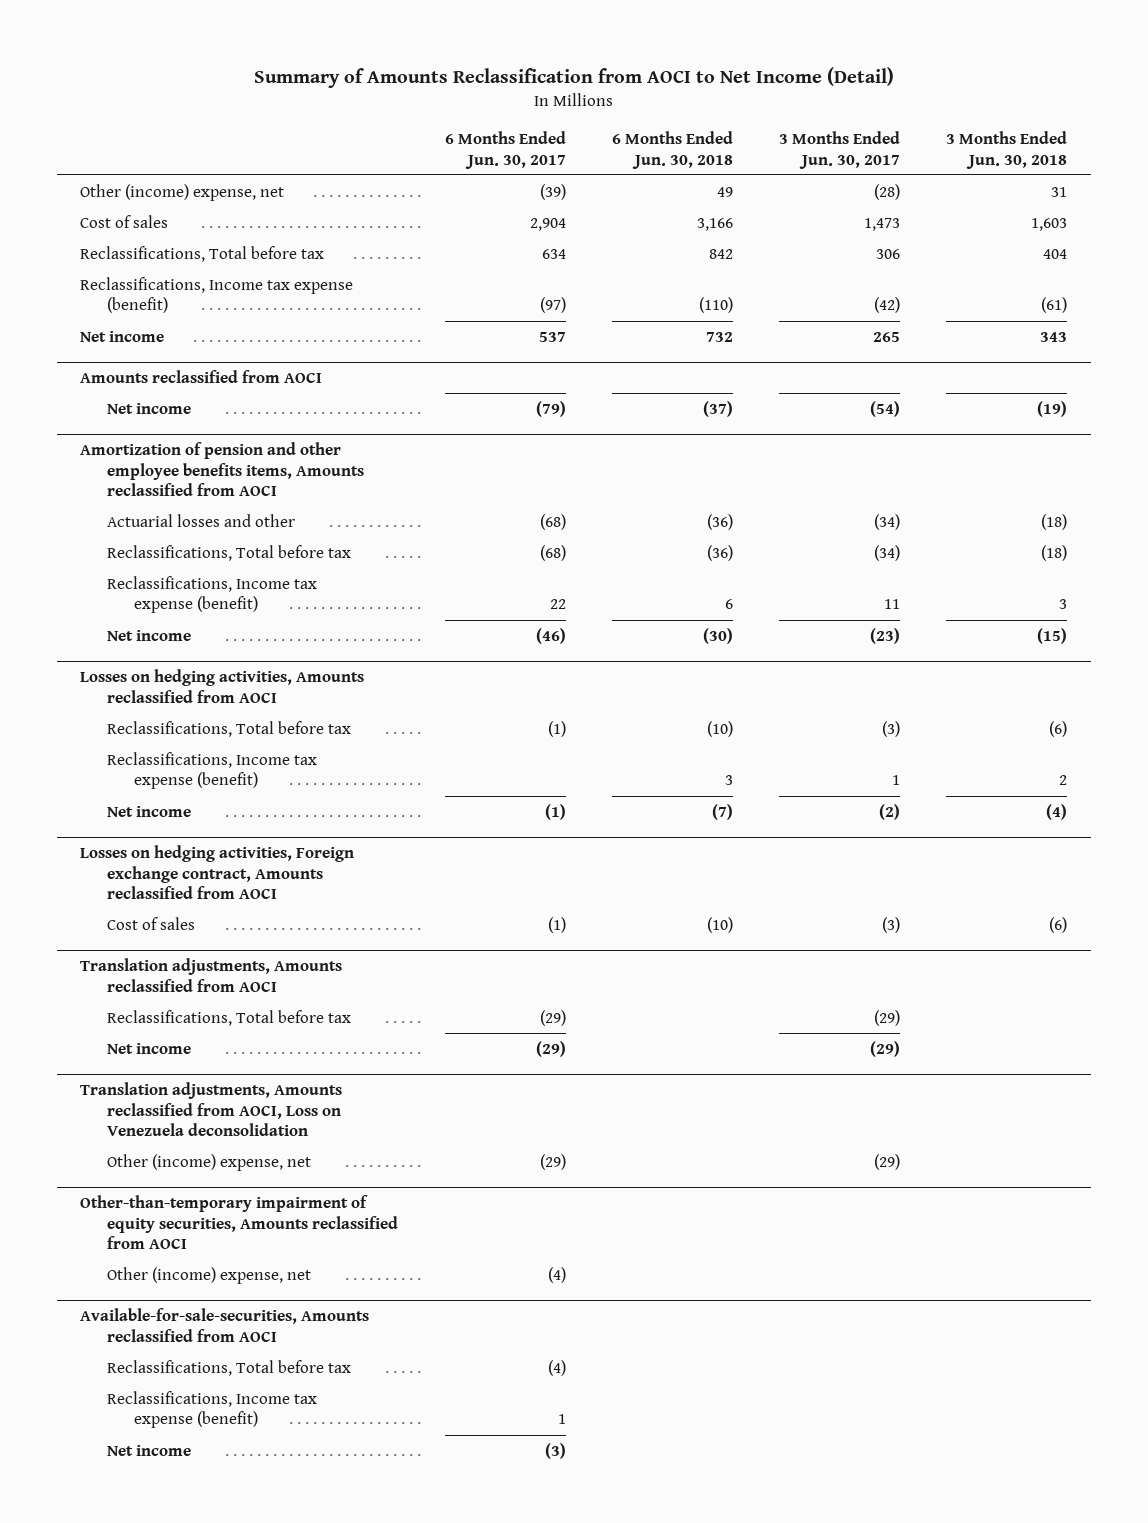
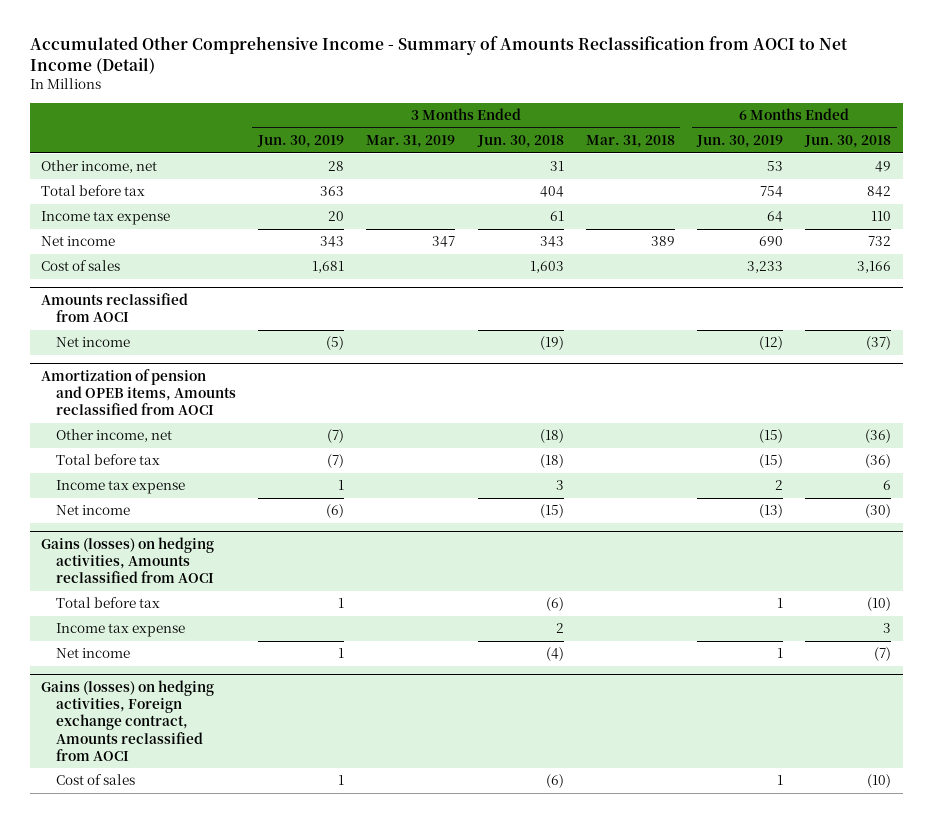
- Summary of Amounts Reclassification from AOCI to Net Income (Detail)
+ Accumulated Other Comprehensive Income - Summary of Amounts Reclassification from AOCI to Net Income (Detail)
- | 6 Months Ended Jun. 30, 2017 | 6 Months Ended Jun. 30, 2018 | 3 Months Ended Jun. 30, 2017 | 3 Months Ended Jun. 30, 2018
+ | 3 Months Ended Jun. 30, 2019 | 3 Months Ended Mar. 31, 2019 | 3 Months Ended Jun. 30, 2018 | 3 Months Ended Mar. 31, 2018 | 6 Months Ended Jun. 30, 2019 | 6 Months Ended Jun. 30, 2018
- Other (income) expense, net | (39) | 49 | (28) | 31
- Reclassifications, Total before tax | 634 | 842 | 306 | 404
- Reclassifications, Income tax expense (benefit) | (97) | (110) | (42) | (61)
+ Other income, net | 28 | | 31 | | 53 | 49
+ Total before tax | 363 | | 404 | | 754 | 842
+ Income tax expense | 20 | | 61 | | 64 | 110
moved down: Cost of sales | 1,681 | | 1,603 | | 3,233 | 3,166
- Amortization of pension and other employee benefits items, Amounts reclassified from AOCI
- Actuarial losses and other | (68) | (36) | (34) | (18)
- Reclassifications, Total before tax | (68) | (36) | (34) | (18)
- Reclassifications, Income tax expense (benefit) | 22 | 6 | 11 | 3
+ Amortization of pension and OPEB items, Amounts reclassified from AOCI
+ Other income, net | (7) | | (18) | | (15) | (36)
+ Total before tax | (7) | | (18) | | (15) | (36)
+ Income tax expense | 1 | | 3 | | 2 | 6
- Losses on hedging activities, Amounts reclassified from AOCI
- Reclassifications, Total before tax | (1) | (10) | (3) | (6)
- Reclassifications, Income tax expense (benefit) | | 3 | 1 | 2
+ Gains (losses) on hedging activities, Amounts reclassified from AOCI
+ Total before tax | 1 | | (6) | | 1 | (10)
+ Income tax expense | | | 2 | | | 3
- Losses on hedging activities, Foreign exchange contract, Amounts reclassified from AOCI
+ Gains (losses) on hedging activities, Foreign exchange contract, Amounts reclassified from AOCI
- Translation adjustments, Amounts reclassified from AOCI
- Reclassifications, Total before tax | (29) | | (29) |
- Net income | (29) | | (29) |
- Translation adjustments, Amounts reclassified from AOCI, Loss on Venezuela deconsolidation
- Other (income) expense, net | (29) | | (29) |
- Other-than-temporary impairment of equity securities, Amounts reclassified from AOCI
- Other (income) expense, net | (4) | | |
- Available-for-sale-securities, Amounts reclassified from AOCI
- Reclassifications, Total before tax | (4) | | |
- Reclassifications, Income tax expense (benefit) | 1 | | |
- Net income | (3) | | |

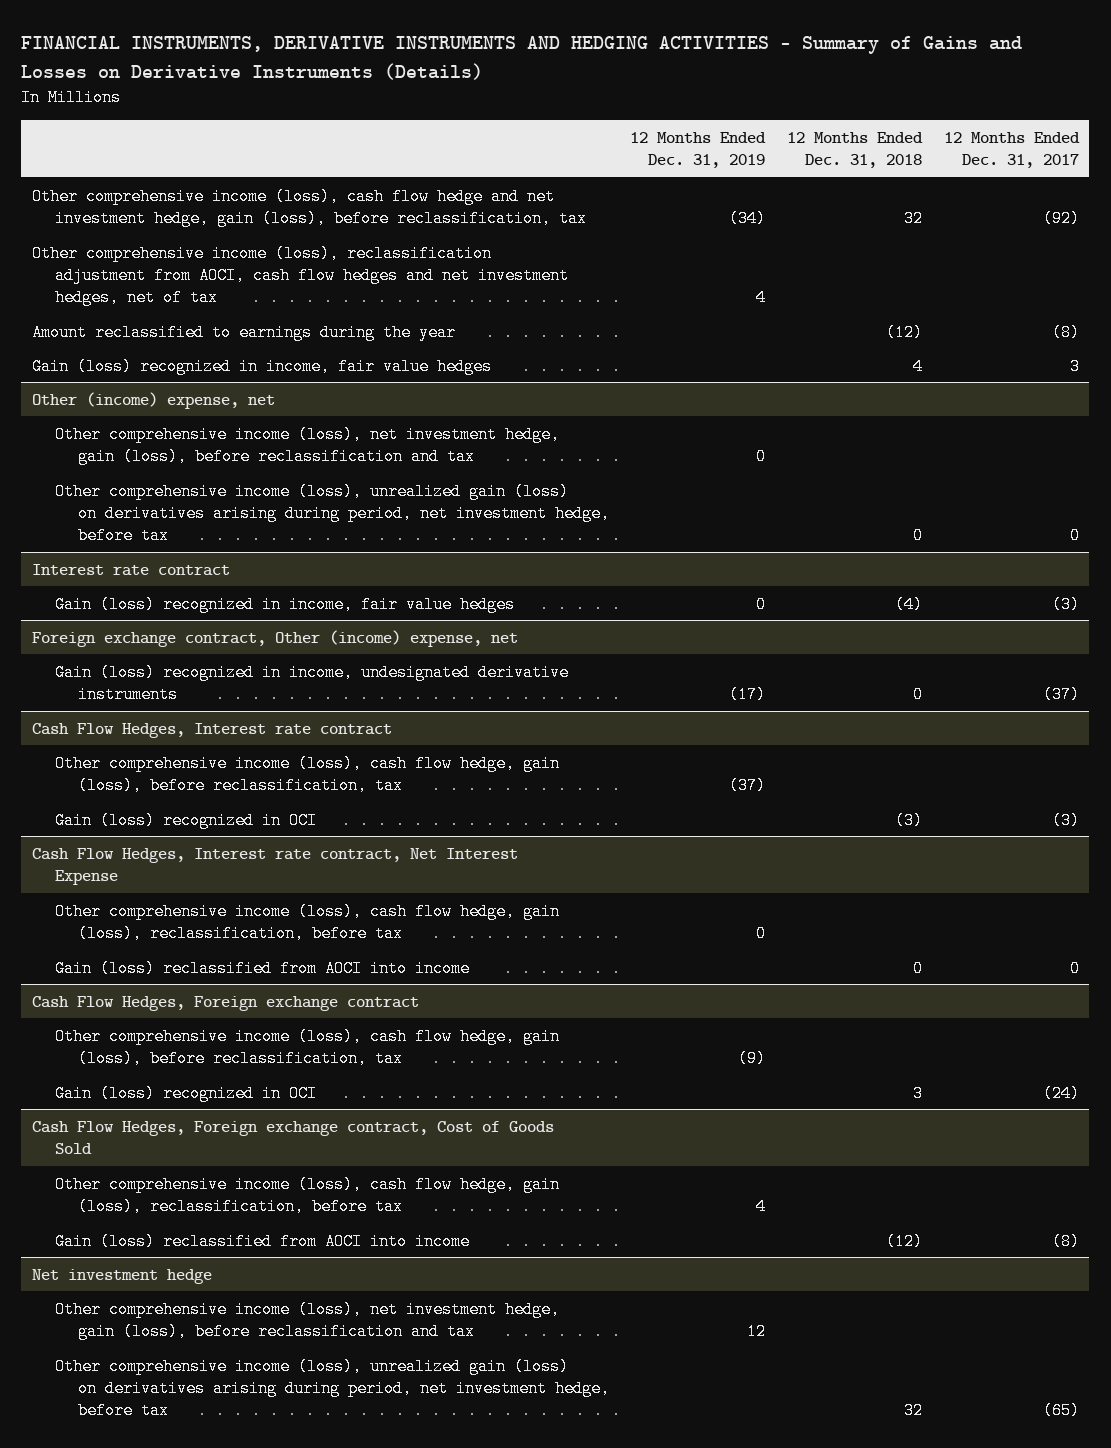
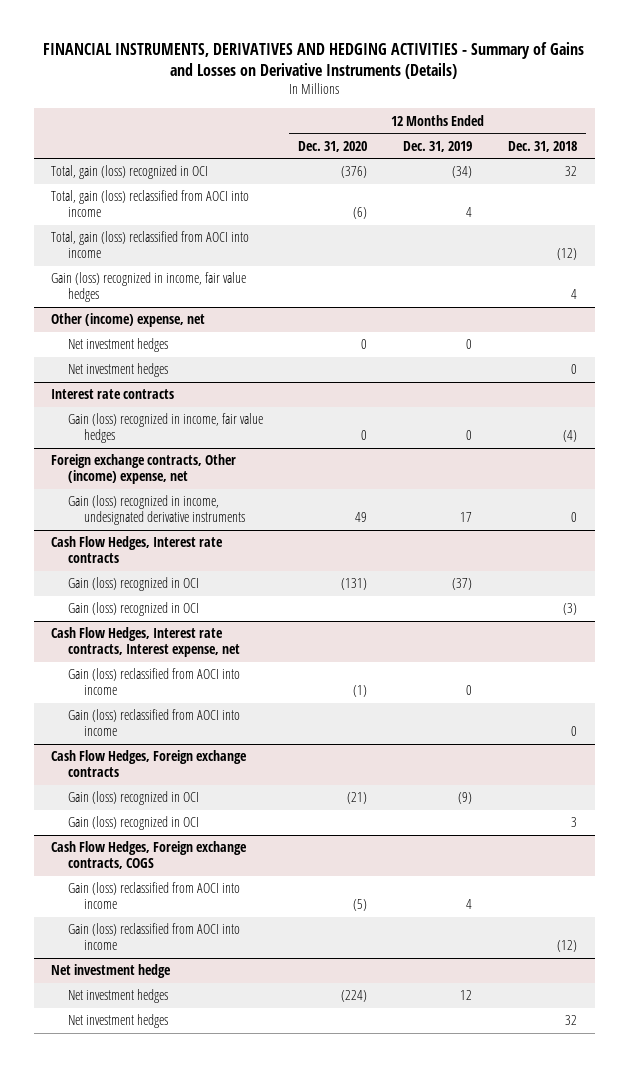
- FINANCIAL INSTRUMENTS, DERIVATIVE INSTRUMENTS AND HEDGING ACTIVITIES - Summary of Gains and Losses on Derivative Instruments (Details)
+ FINANCIAL INSTRUMENTS, DERIVATIVES AND HEDGING ACTIVITIES - Summary of Gains and Losses on Derivative Instruments (Details)
- | 12 Months Ended Dec. 31, 2019 | 12 Months Ended Dec. 31, 2018 | 12 Months Ended Dec. 31, 2017
+ | 12 Months Ended Dec. 31, 2020 | 12 Months Ended Dec. 31, 2019 | 12 Months Ended Dec. 31, 2018
- Other comprehensive income (loss), cash flow hedge and net investment hedge, gain (loss), before reclassification, tax | (34) | 32 | (92)
- Other comprehensive income (loss), reclassification adjustment from AOCI, cash flow hedges and net investment hedges, net of tax | 4 | |
- Amount reclassified to earnings during the year | | (12) | (8)
+ Total, gain (loss) recognized in OCI | (376) | (34) | 32
+ Total, gain (loss) reclassified from AOCI into income | (6) | 4 |
+ Total, gain (loss) reclassified from AOCI into income | | | (12)
@ Other (income) expense, net
- Other comprehensive income (loss), net investment hedge, gain (loss), before reclassification and tax | 0 | |
- Other comprehensive income (loss), unrealized gain (loss) on derivatives arising during period, net investment hedge, before tax | | 0 | 0
- Interest rate contract
@ Other (income) expense, net
+ Net investment hedges | 0 | 0 |
+ Net investment hedges | | | 0
+ Interest rate contracts
- Foreign exchange contract, Other (income) expense, net
- Gain (loss) recognized in income, undesignated derivative instruments | (17) | 0 | (37)
- Cash Flow Hedges, Interest rate contract
- Other comprehensive income (loss), cash flow hedge, gain (loss), before reclassification, tax | (37) | |
+ Foreign exchange contracts, Other (income) expense, net
+ Gain (loss) recognized in income, undesignated derivative instruments | 49 | 17 | 0
+ Cash Flow Hedges, Interest rate contracts
+ Gain (loss) recognized in OCI | (131) | (37) |
- Cash Flow Hedges, Interest rate contract, Net Interest Expense
- Other comprehensive income (loss), cash flow hedge, gain (loss), reclassification, before tax | 0 | |
+ Cash Flow Hedges, Interest rate contracts, Interest expense, net
+ Gain (loss) reclassified from AOCI into income | (1) | 0 |
- Cash Flow Hedges, Foreign exchange contract
- Other comprehensive income (loss), cash flow hedge, gain (loss), before reclassification, tax | (9) | |
+ Cash Flow Hedges, Foreign exchange contracts
+ Gain (loss) recognized in OCI | (21) | (9) |
- Cash Flow Hedges, Foreign exchange contract, Cost of Goods Sold
- Other comprehensive income (loss), cash flow hedge, gain (loss), reclassification, before tax | 4 | |
+ Cash Flow Hedges, Foreign exchange contracts, COGS
+ Gain (loss) reclassified from AOCI into income | (5) | 4 |
@ Net investment hedge
- Other comprehensive income (loss), net investment hedge, gain (loss), before reclassification and tax | 12 | |
- Other comprehensive income (loss), unrealized gain (loss) on derivatives arising during period, net investment hedge, before tax | | 32 | (65)
+ Net investment hedges | (224) | 12 |
+ Net investment hedges | | | 32

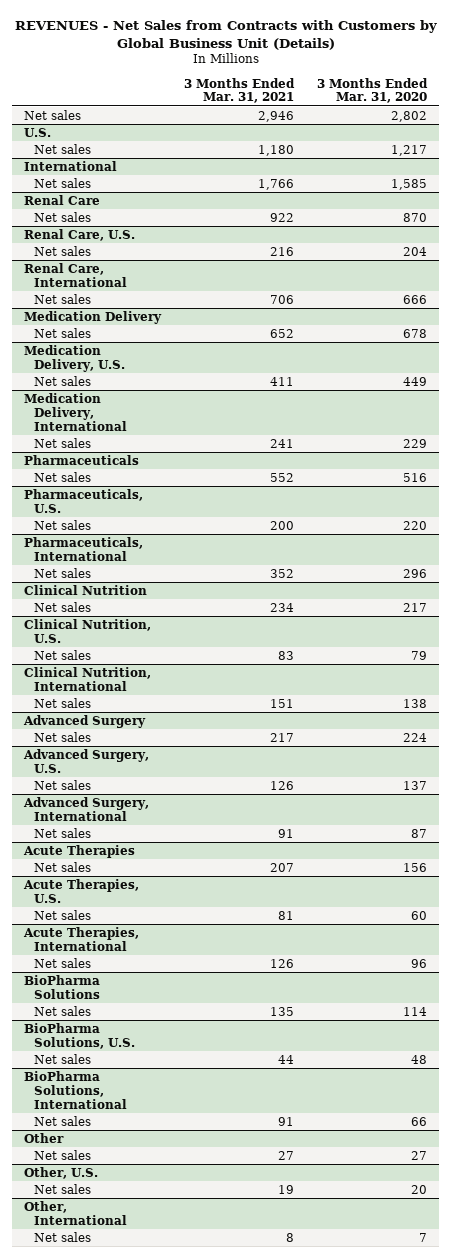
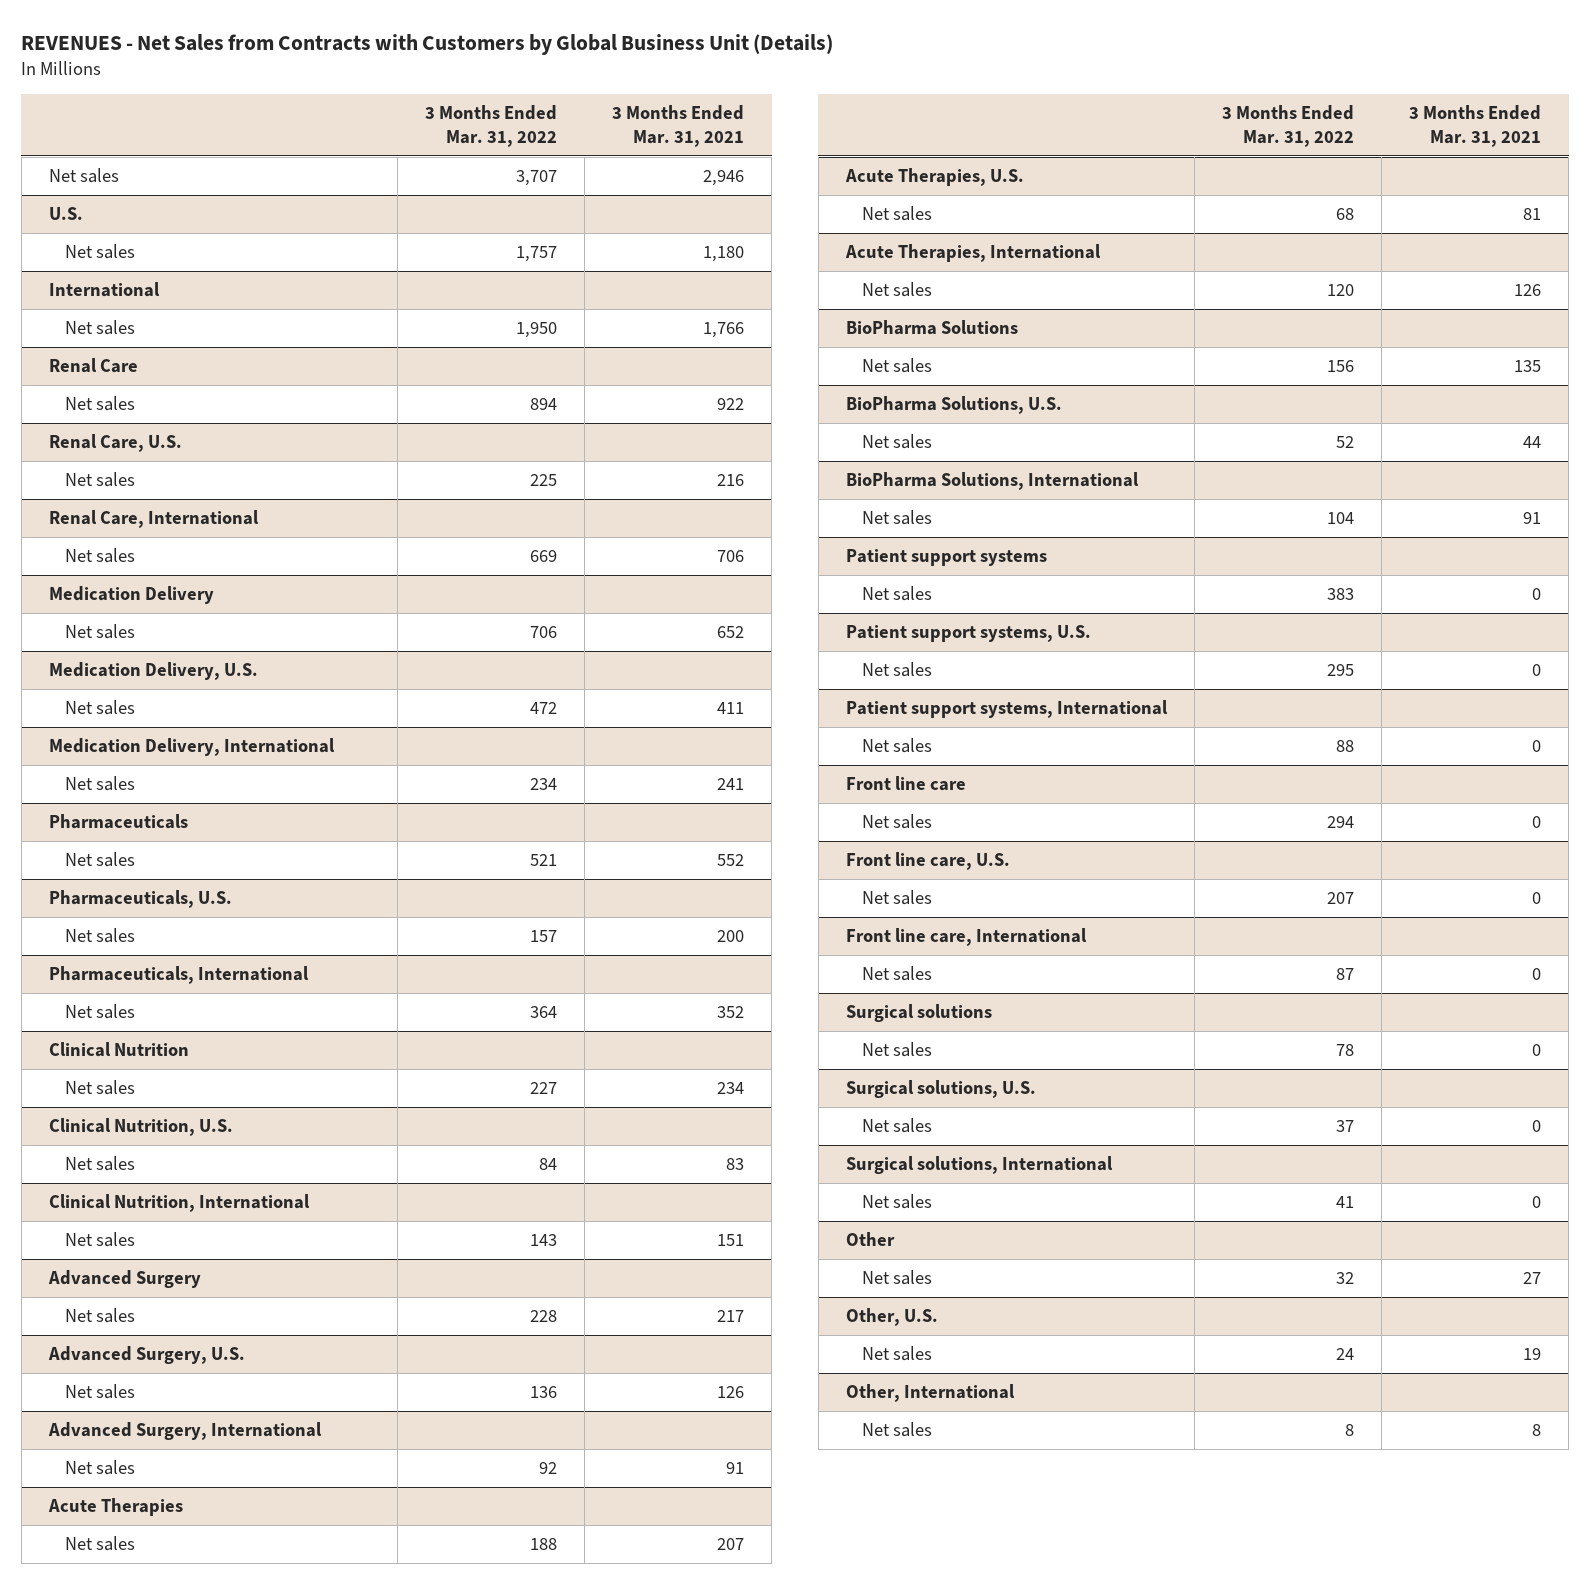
- | 3 Months Ended Mar. 31, 2021 | 3 Months Ended Mar. 31, 2020
+ | 3 Months Ended Mar. 31, 2022 | 3 Months Ended Mar. 31, 2021
+ Patient support systems
+ Net sales | 383 | 0
+ Patient support systems, U.S.
+ Net sales | 295 | 0
+ Patient support systems, International
+ Net sales | 88 | 0
+ Front line care
+ Net sales | 294 | 0
+ Front line care, U.S.
+ Net sales | 207 | 0
+ Front line care, International
+ Net sales | 87 | 0
+ Surgical solutions
+ Net sales | 78 | 0
+ Surgical solutions, U.S.
+ Net sales | 37 | 0
+ Surgical solutions, International
+ Net sales | 41 | 0

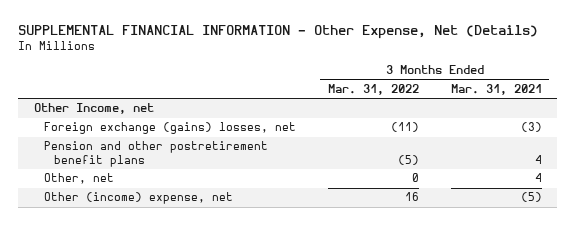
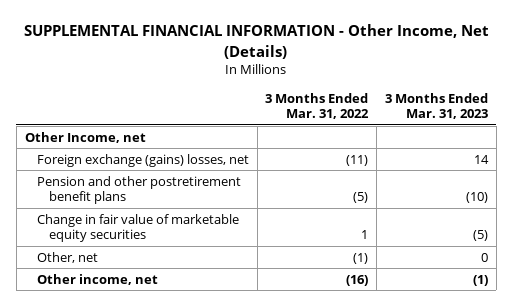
- SUPPLEMENTAL FINANCIAL INFORMATION - Other Expense, Net (Details)
+ SUPPLEMENTAL FINANCIAL INFORMATION - Other Income, Net (Details)
- | 3 Months Ended Mar. 31, 2022 | 3 Months Ended Mar. 31, 2021
+ | 3 Months Ended Mar. 31, 2022 | 3 Months Ended Mar. 31, 2023
- Other, net | 0 | 4
- Other (income) expense, net | 16 | (5)
+ Change in fair value of marketable equity securities | 1 | (5)
+ Other, net | (1) | 0
+ Other income, net | (16) | (1)

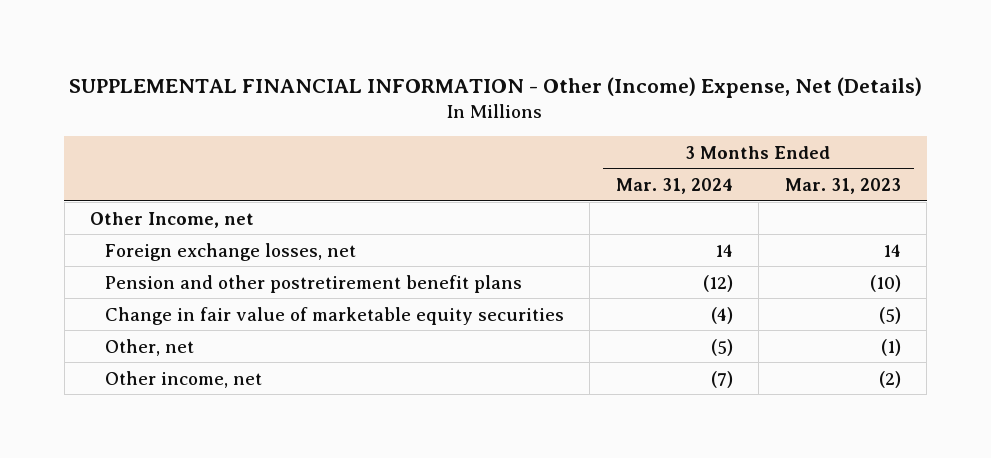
- SUPPLEMENTAL FINANCIAL INFORMATION - Other Income, Net (Details)
+ SUPPLEMENTAL FINANCIAL INFORMATION - Other (Income) Expense, Net (Details)
- | 3 Months Ended Mar. 31, 2022 | 3 Months Ended Mar. 31, 2023
+ | 3 Months Ended Mar. 31, 2024 | 3 Months Ended Mar. 31, 2023
- Foreign exchange (gains) losses, net | (11) | 14
+ Foreign exchange losses, net | 14 | 14
- Other, net | (1) | 0
- Other income, net | (16) | (1)
+ Other, net | (5) | (1)
+ Other income, net | (7) | (2)

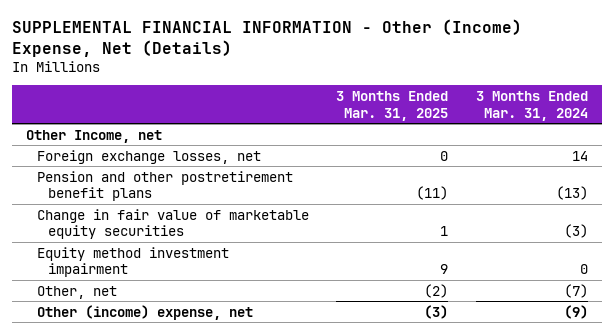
- | 3 Months Ended Mar. 31, 2024 | 3 Months Ended Mar. 31, 2023
+ | 3 Months Ended Mar. 31, 2025 | 3 Months Ended Mar. 31, 2024
- Pension and other postretirement benefit plans | (12) | (10)
- Change in fair value of marketable equity securities | (4) | (5)
- Other, net | (5) | (1)
- Other income, net | (7) | (2)
+ Pension and other postretirement benefit plans | (11) | (13)
+ Change in fair value of marketable equity securities | 1 | (3)
+ Equity method investment impairment | 9 | 0
+ Other, net | (2) | (7)
+ Other (income) expense, net | (3) | (9)

